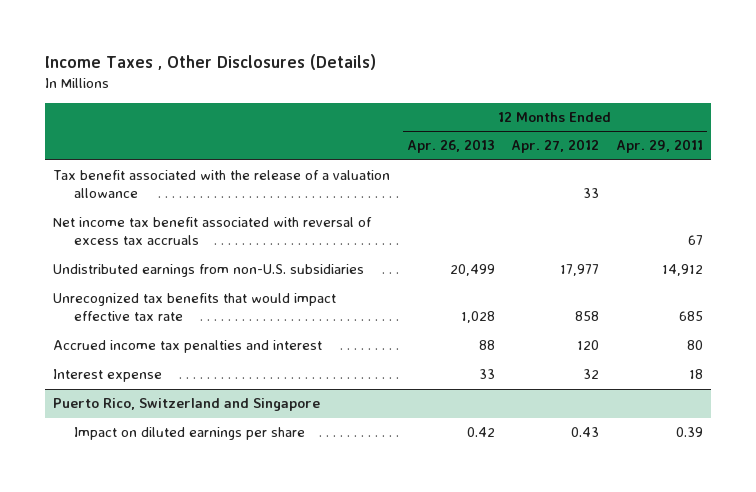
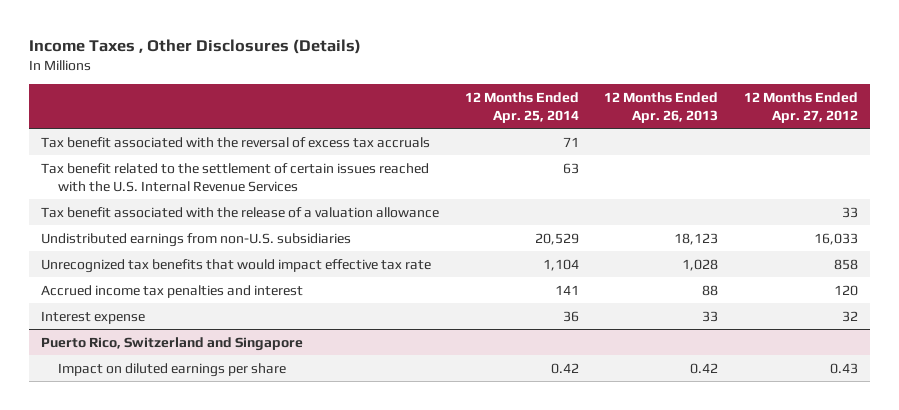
- | 12 Months Ended Apr. 26, 2013 | 12 Months Ended Apr. 27, 2012 | 12 Months Ended Apr. 29, 2011
+ | 12 Months Ended Apr. 25, 2014 | 12 Months Ended Apr. 26, 2013 | 12 Months Ended Apr. 27, 2012
+ Tax benefit associated with the reversal of excess tax accruals | 71 | |
+ Tax benefit related to the settlement of certain issues reached with the U.S. Internal Revenue Services | 63 | |
- Net income tax benefit associated with reversal of excess tax accruals | | | 67
- Undistributed earnings from non-U.S. subsidiaries | 20,499 | 17,977 | 14,912
+ Undistributed earnings from non-U.S. subsidiaries | 20,529 | 18,123 | 16,033

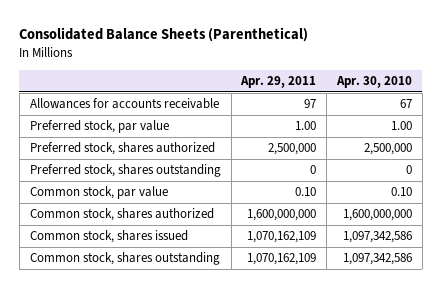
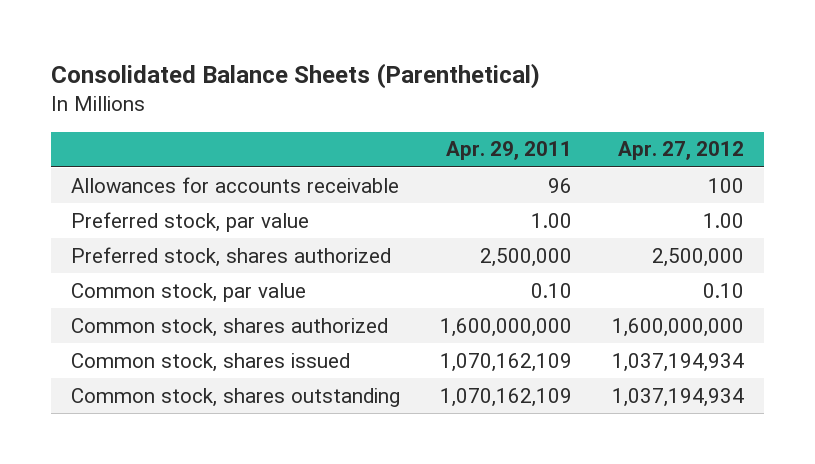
- | Apr. 29, 2011 | Apr. 30, 2010
+ | Apr. 29, 2011 | Apr. 27, 2012
- Allowances for accounts receivable | 97 | 67
+ Allowances for accounts receivable | 96 | 100
- Preferred stock, shares outstanding | 0 | 0

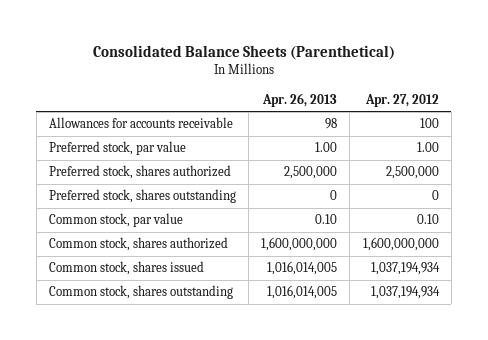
- | Apr. 29, 2011 | Apr. 27, 2012
+ | Apr. 26, 2013 | Apr. 27, 2012
+ Preferred stock, shares outstanding | 0 | 0

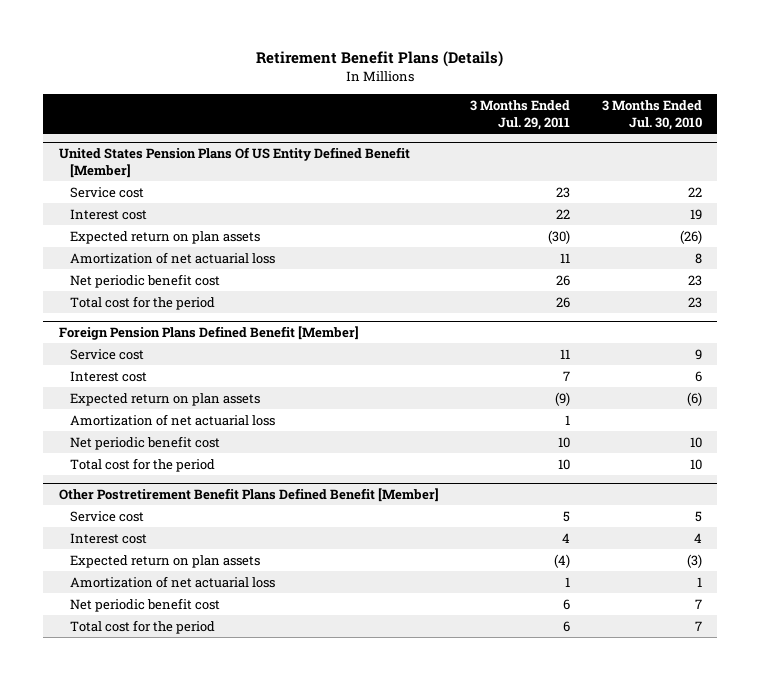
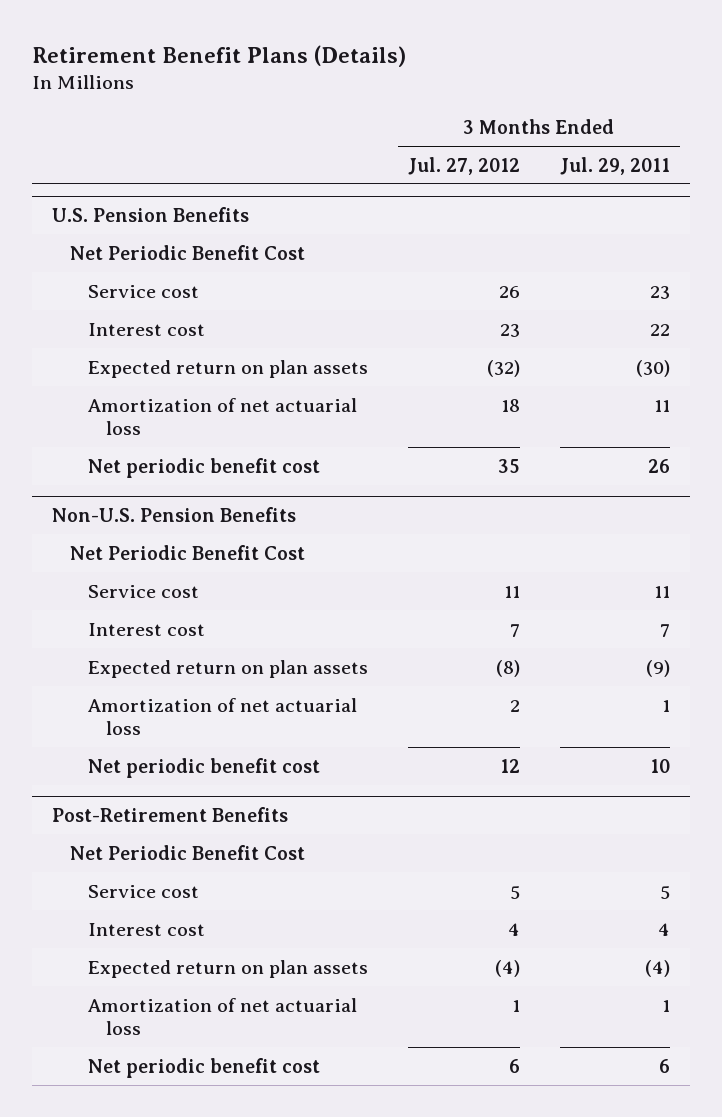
- | 3 Months Ended Jul. 29, 2011 | 3 Months Ended Jul. 30, 2010
+ | 3 Months Ended Jul. 27, 2012 | 3 Months Ended Jul. 29, 2011
- United States Pension Plans Of US Entity Defined Benefit [Member]
+ U.S. Pension Benefits
+ Net Periodic Benefit Cost
- Total cost for the period | 26 | 23
- Foreign Pension Plans Defined Benefit [Member]
+ Non-U.S. Pension Benefits
+ Net Periodic Benefit Cost
- Total cost for the period | 10 | 10
- Other Postretirement Benefit Plans Defined Benefit [Member]
+ Post-Retirement Benefits
+ Net Periodic Benefit Cost
- Total cost for the period | 6 | 7

